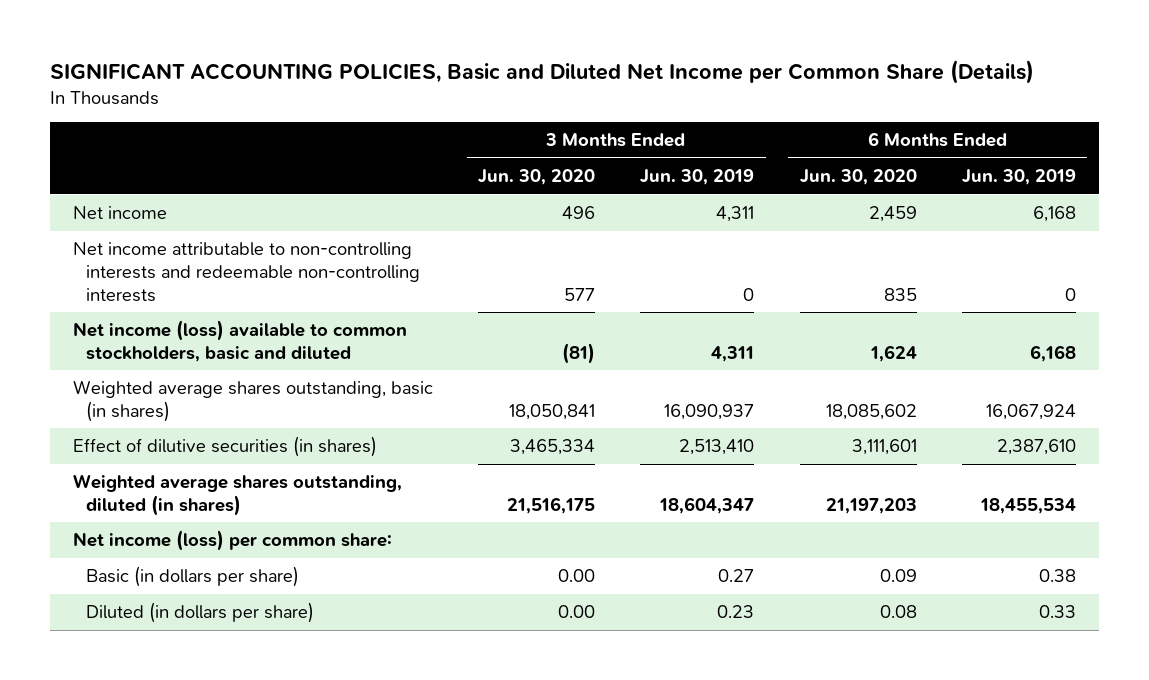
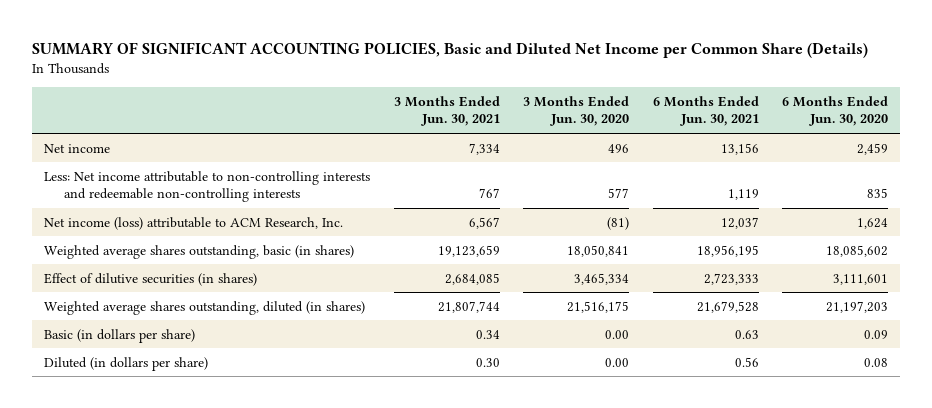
- SIGNIFICANT ACCOUNTING POLICIES, Basic and Diluted Net Income per Common Share (Details)
+ SUMMARY OF SIGNIFICANT ACCOUNTING POLICIES, Basic and Diluted Net Income per Common Share (Details)
- | 3 Months Ended Jun. 30, 2020 | 3 Months Ended Jun. 30, 2019 | 6 Months Ended Jun. 30, 2020 | 6 Months Ended Jun. 30, 2019
+ | 3 Months Ended Jun. 30, 2021 | 3 Months Ended Jun. 30, 2020 | 6 Months Ended Jun. 30, 2021 | 6 Months Ended Jun. 30, 2020
- Net income attributable to non-controlling interests and redeemable non-controlling interests | 577 | 0 | 835 | 0
- Net income (loss) available to common stockholders, basic and diluted | (81) | 4,311 | 1,624 | 6,168
+ Less: Net income attributable to non-controlling interests and redeemable non-controlling interests | 767 | 577 | 1,119 | 835
+ Net income (loss) attributable to ACM Research, Inc. | 6,567 | (81) | 12,037 | 1,624
- Net income (loss) per common share:

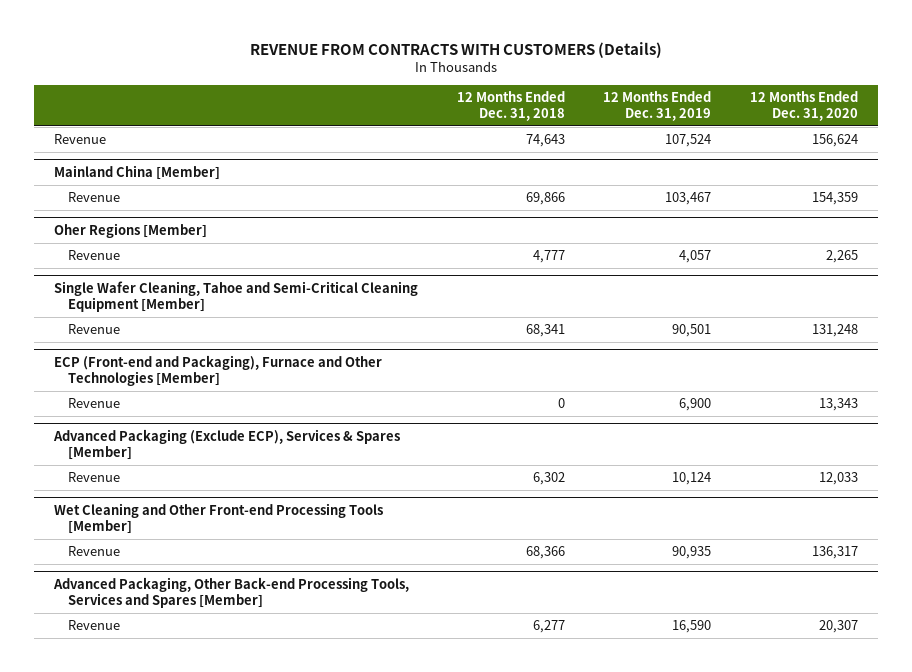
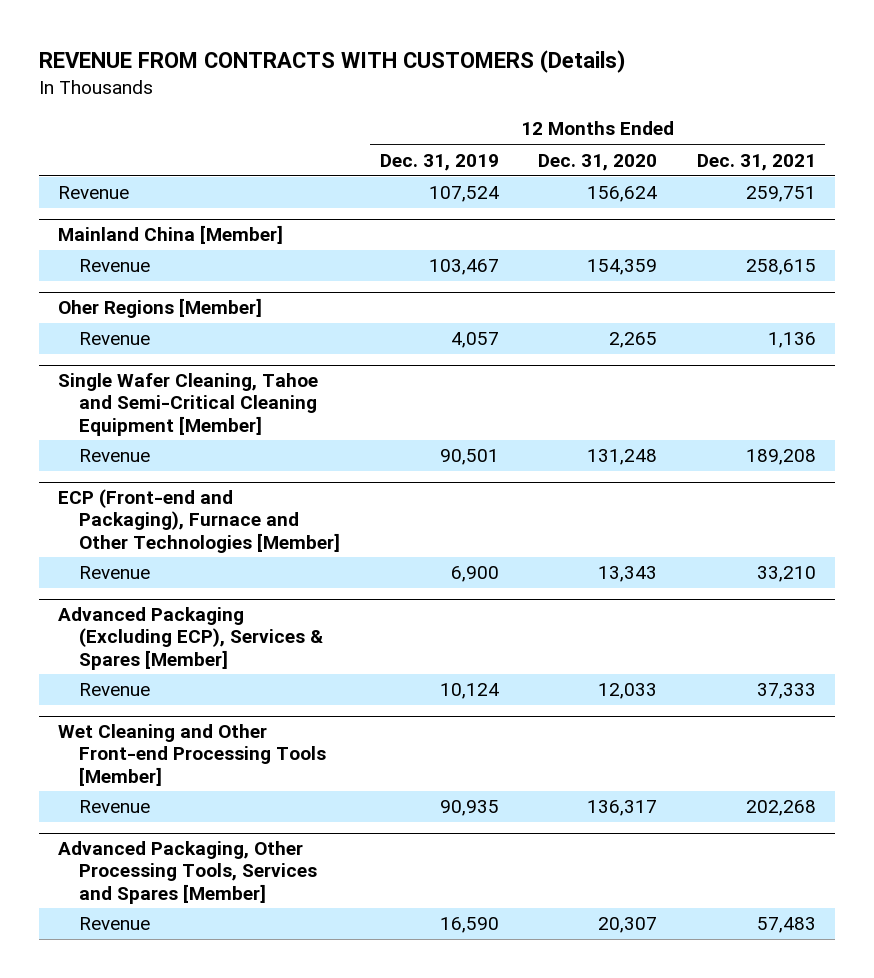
- | 12 Months Ended Dec. 31, 2018 | 12 Months Ended Dec. 31, 2019 | 12 Months Ended Dec. 31, 2020
+ | 12 Months Ended Dec. 31, 2019 | 12 Months Ended Dec. 31, 2020 | 12 Months Ended Dec. 31, 2021
- Advanced Packaging (Exclude ECP), Services & Spares [Member]
+ Advanced Packaging (Excluding ECP), Services & Spares [Member]
- Advanced Packaging, Other Back-end Processing Tools, Services and Spares [Member]
+ Advanced Packaging, Other Processing Tools, Services and Spares [Member]

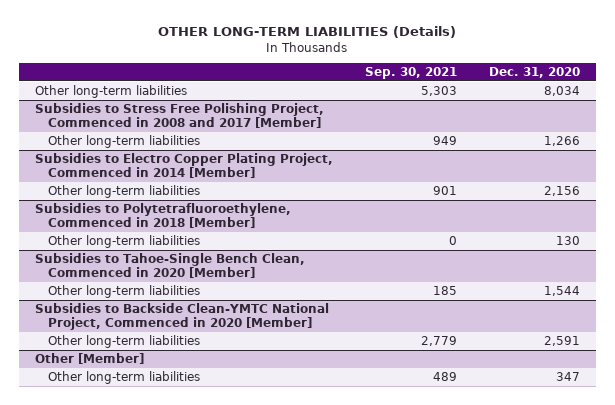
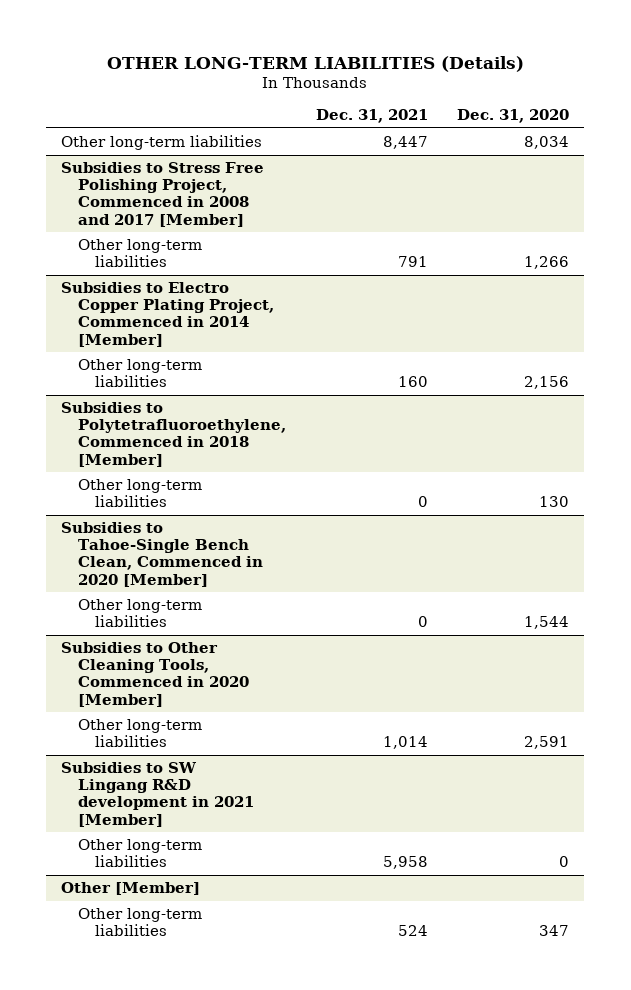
- | Sep. 30, 2021 | Dec. 31, 2020
+ | Dec. 31, 2021 | Dec. 31, 2020
- Subsidies to Backside Clean-YMTC National Project, Commenced in 2020 [Member]
+ Subsidies to Other Cleaning Tools, Commenced in 2020 [Member]
+ Subsidies to SW Lingang R&D development in 2021 [Member]
+ Other long-term liabilities | 5,958 | 0

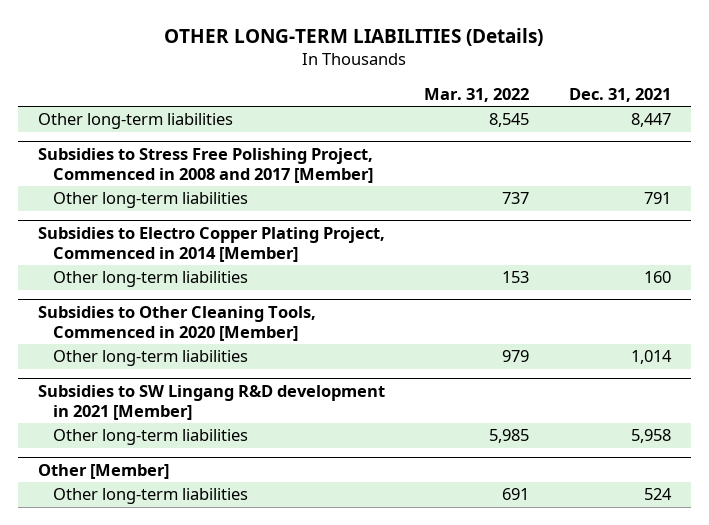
- | Dec. 31, 2021 | Dec. 31, 2020
+ | Mar. 31, 2022 | Dec. 31, 2021
- Subsidies to Polytetrafluoroethylene, Commenced in 2018 [Member]
- Other long-term liabilities | 0 | 130
- Subsidies to Tahoe-Single Bench Clean, Commenced in 2020 [Member]
- Other long-term liabilities | 0 | 1,544

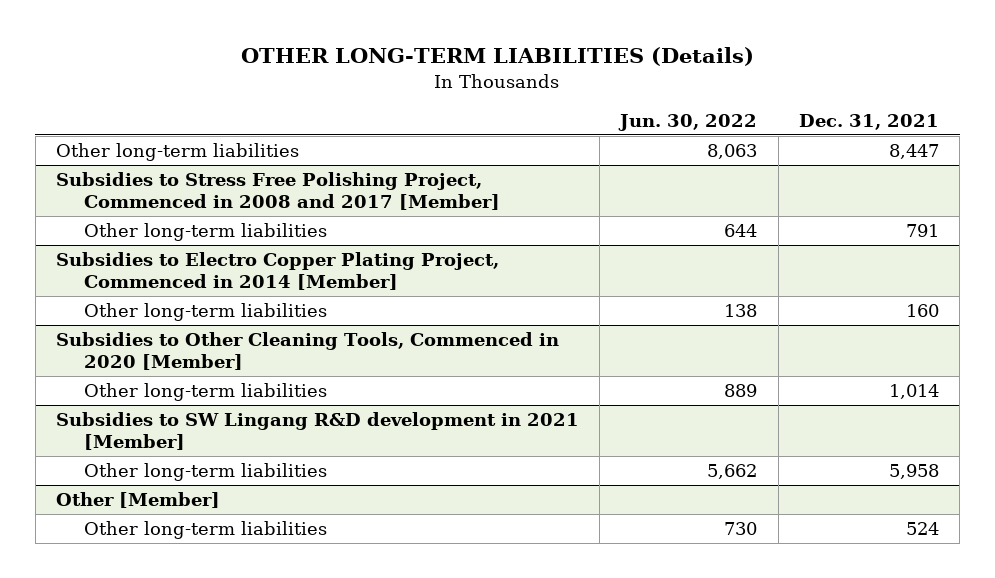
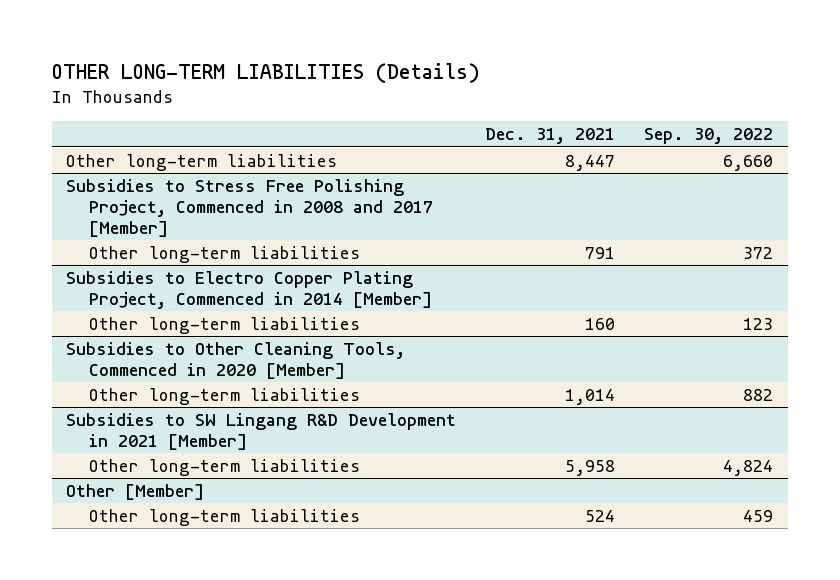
- | Jun. 30, 2022 | Dec. 31, 2021
+ | Dec. 31, 2021 | Sep. 30, 2022
- Subsidies to SW Lingang R&D development in 2021 [Member]
+ Subsidies to SW Lingang R&D Development in 2021 [Member]

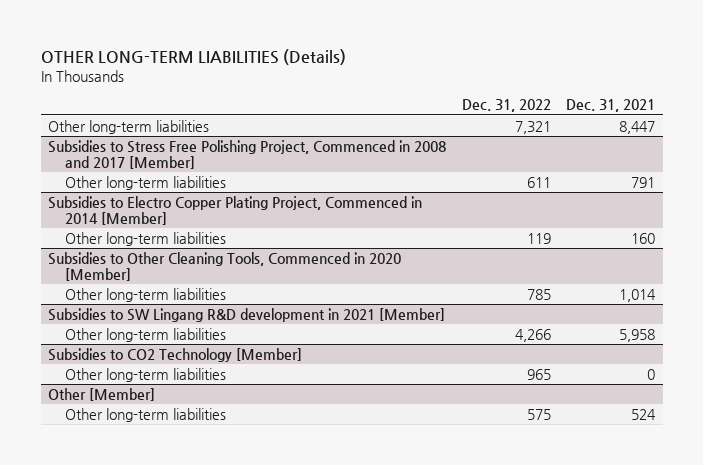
- | Dec. 31, 2021 | Sep. 30, 2022
+ | Dec. 31, 2022 | Dec. 31, 2021
- Subsidies to SW Lingang R&D Development in 2021 [Member]
+ Subsidies to SW Lingang R&D development in 2021 [Member]
+ Subsidies to CO2 Technology [Member]
+ Other long-term liabilities | 965 | 0

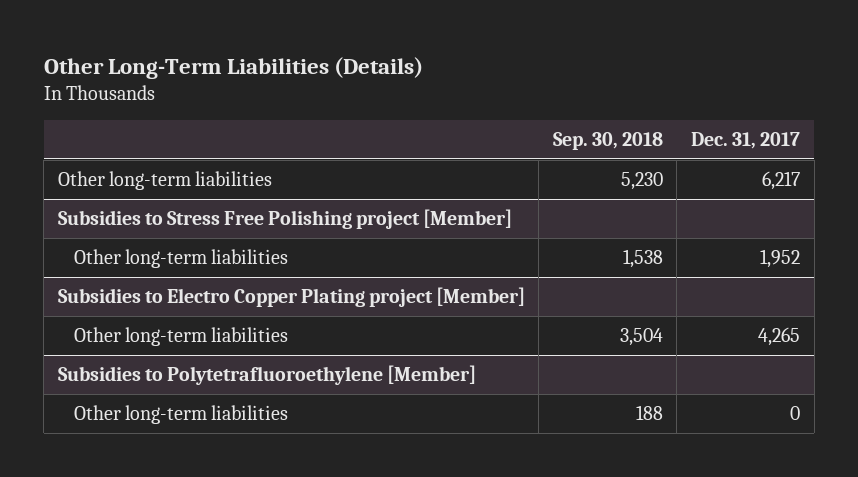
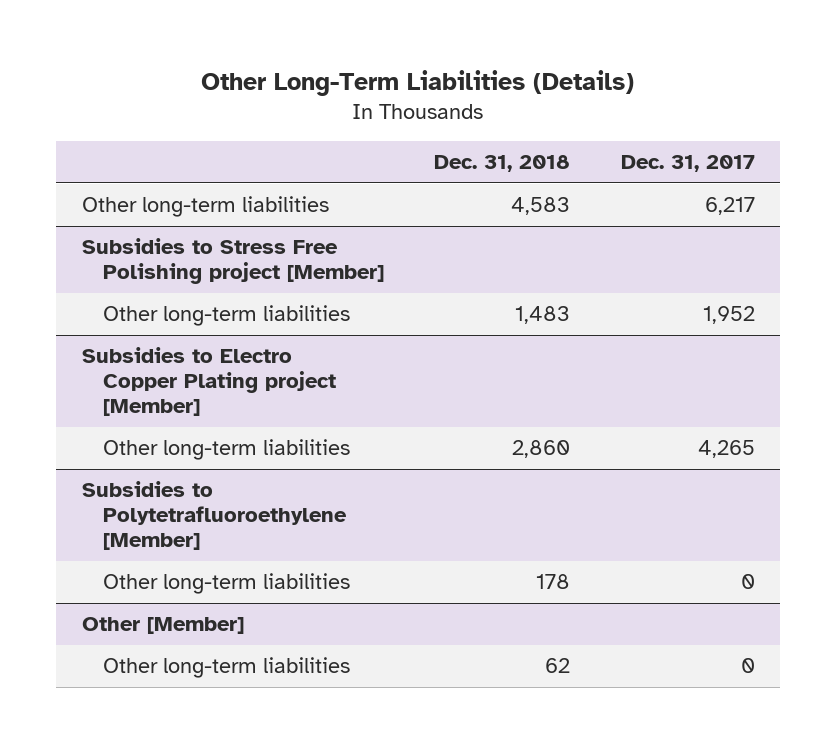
- | Sep. 30, 2018 | Dec. 31, 2017
+ | Dec. 31, 2018 | Dec. 31, 2017
+ Other [Member]
+ Other long-term liabilities | 62 | 0

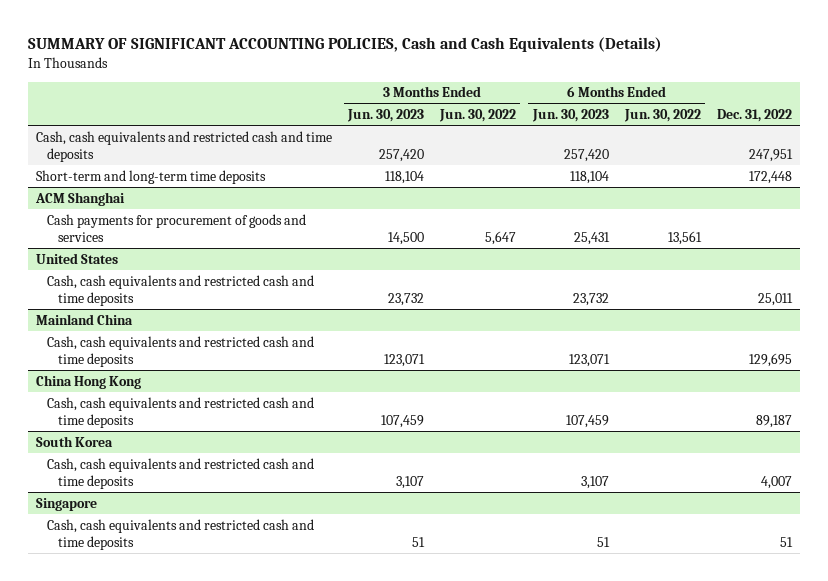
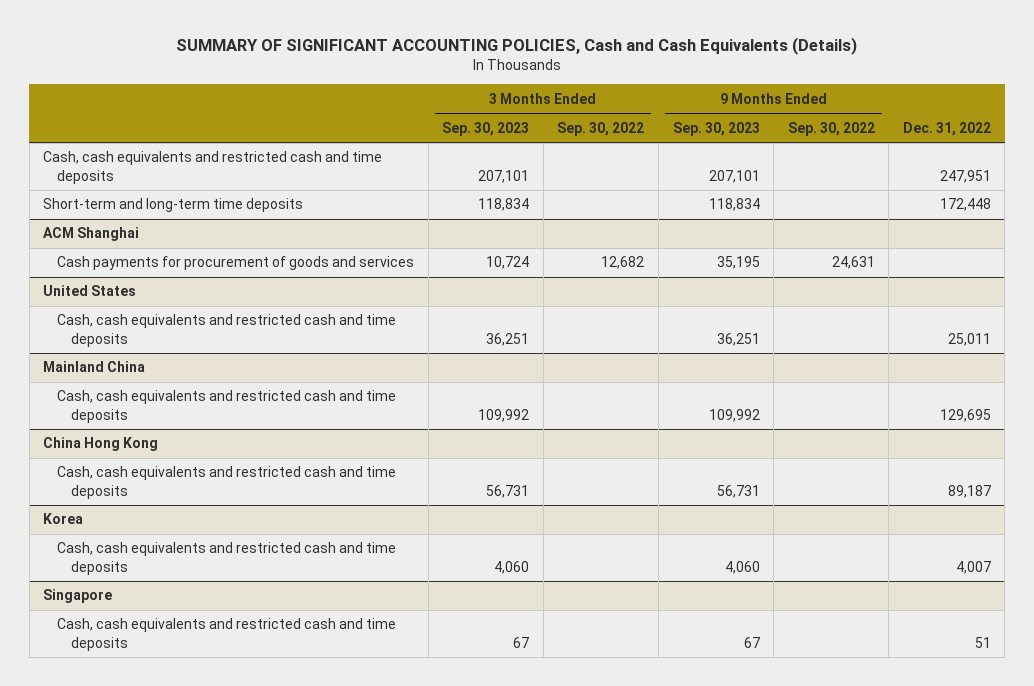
- | 3 Months Ended Jun. 30, 2023 | 3 Months Ended Jun. 30, 2022 | 6 Months Ended Jun. 30, 2023 | 6 Months Ended Jun. 30, 2022 | Dec. 31, 2022
+ | 3 Months Ended Sep. 30, 2023 | 3 Months Ended Sep. 30, 2022 | 9 Months Ended Sep. 30, 2023 | 9 Months Ended Sep. 30, 2022 | Dec. 31, 2022
- South Korea
+ Korea

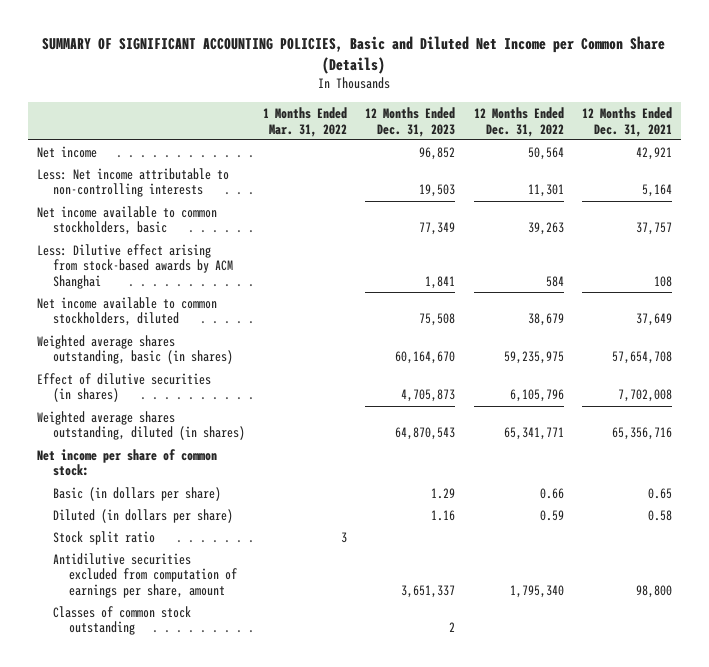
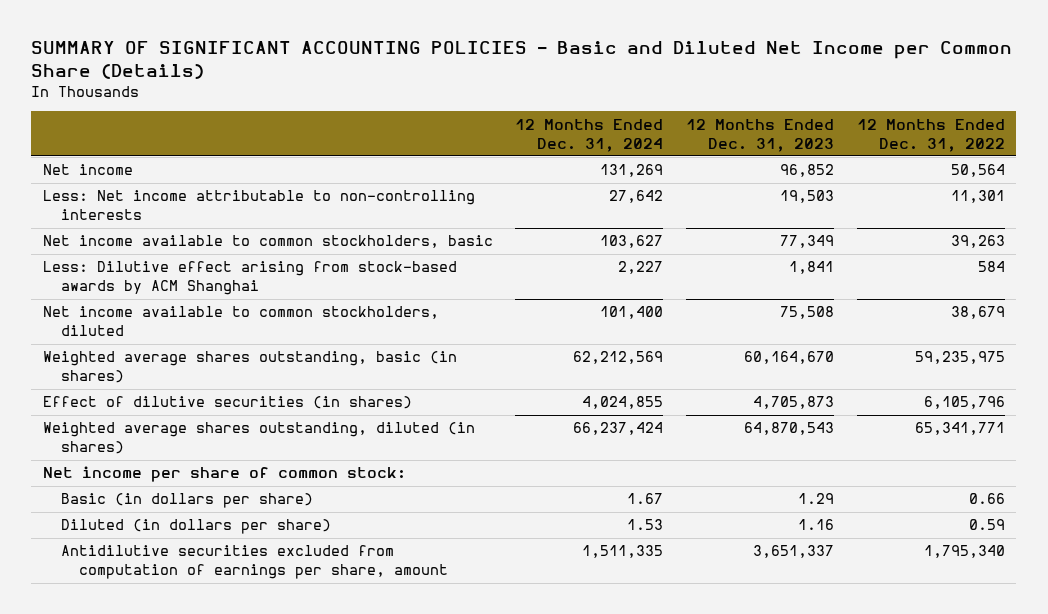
- SUMMARY OF SIGNIFICANT ACCOUNTING POLICIES, Basic and Diluted Net Income per Common Share (Details)
+ SUMMARY OF SIGNIFICANT ACCOUNTING POLICIES - Basic and Diluted Net Income per Common Share (Details)
- | 1 Months Ended Mar. 31, 2022 | 12 Months Ended Dec. 31, 2023 | 12 Months Ended Dec. 31, 2022 | 12 Months Ended Dec. 31, 2021
+ | 12 Months Ended Dec. 31, 2024 | 12 Months Ended Dec. 31, 2023 | 12 Months Ended Dec. 31, 2022
- Stock split ratio | 3 | | |
- Classes of common stock outstanding | | 2 | |

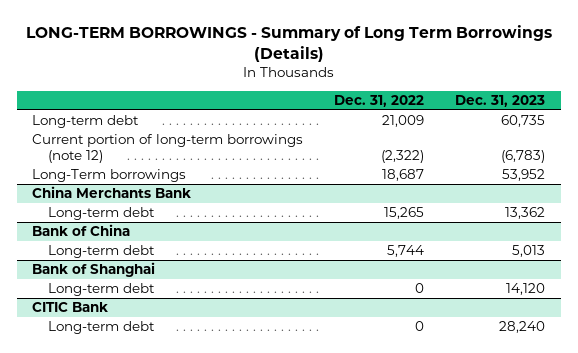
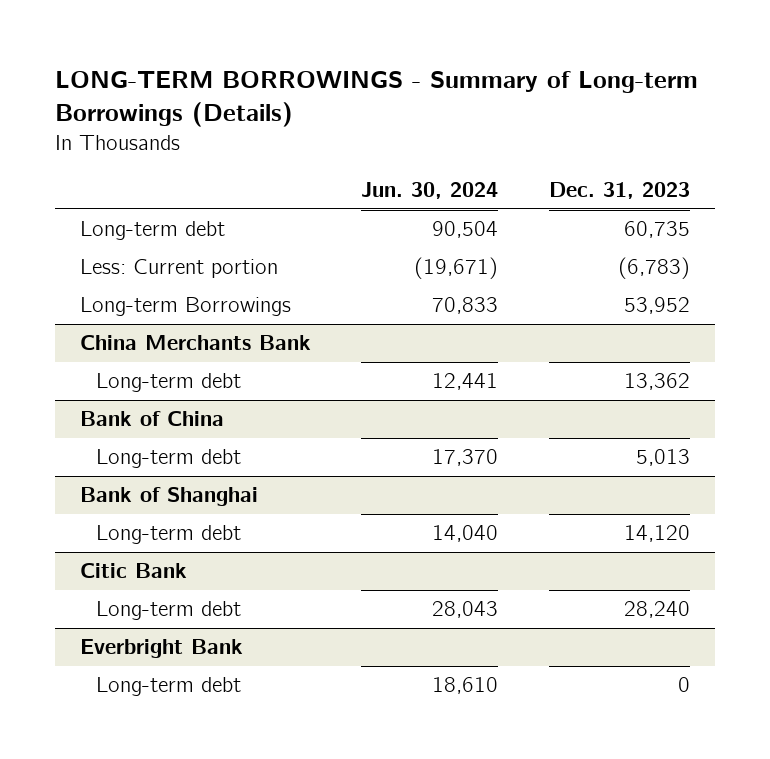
- LONG-TERM BORROWINGS - Summary of Long Term Borrowings (Details)
+ LONG-TERM BORROWINGS - Summary of Long-term Borrowings (Details)
- | Dec. 31, 2022 | Dec. 31, 2023
+ | Jun. 30, 2024 | Dec. 31, 2023
- Current portion of long-term borrowings (note 12) | (2,322) | (6,783)
- Long-Term borrowings | 18,687 | 53,952
+ Less: Current portion | (19,671) | (6,783)
+ Long-term Borrowings | 70,833 | 53,952
- CITIC Bank
+ Citic Bank
+ Everbright Bank
+ Long-term debt | 18,610 | 0

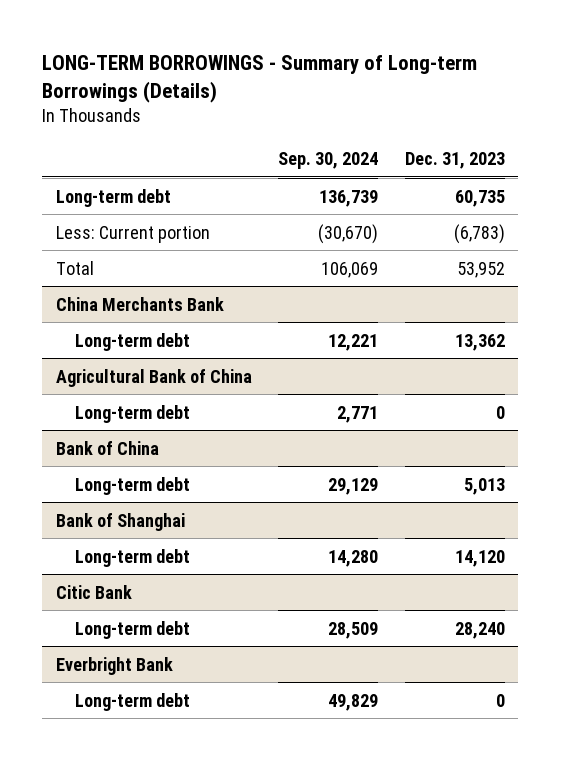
- | Jun. 30, 2024 | Dec. 31, 2023
+ | Sep. 30, 2024 | Dec. 31, 2023
- Long-term Borrowings | 70,833 | 53,952
+ Total | 106,069 | 53,952
+ Agricultural Bank of China
+ Long-term debt | 2,771 | 0

